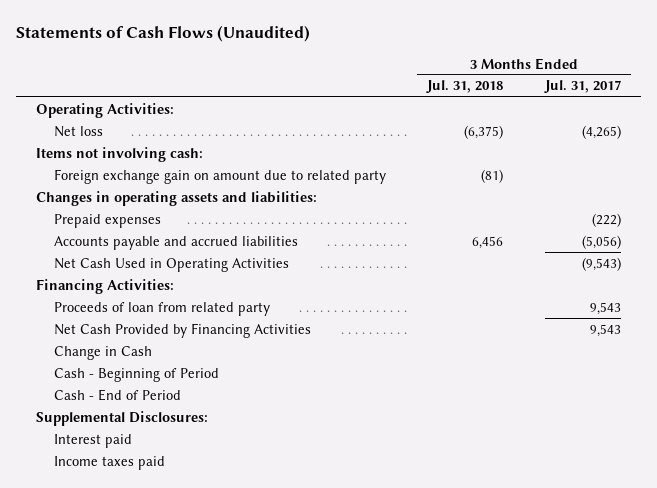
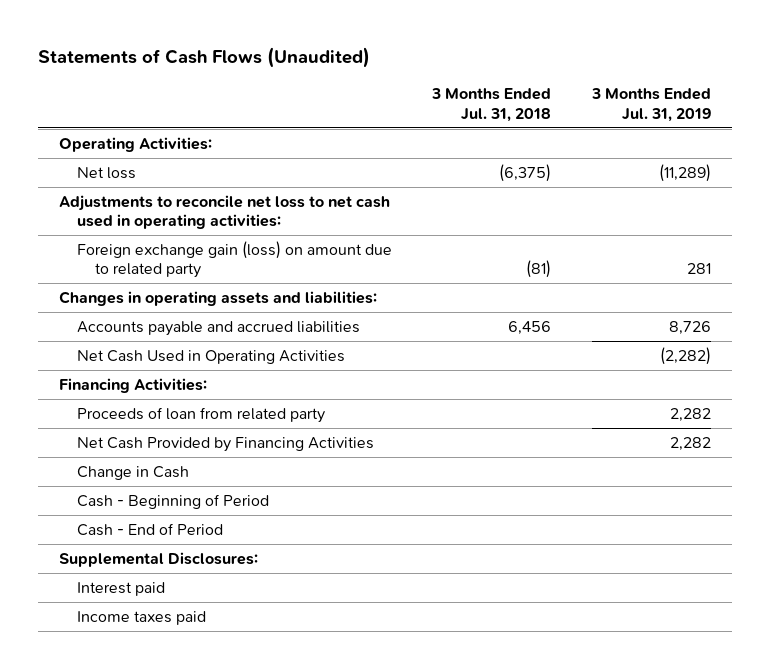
- | 3 Months Ended Jul. 31, 2018 | 3 Months Ended Jul. 31, 2017
+ | 3 Months Ended Jul. 31, 2018 | 3 Months Ended Jul. 31, 2019
- Items not involving cash:
- Foreign exchange gain on amount due to related party | (81) |
+ Adjustments to reconcile net loss to net cash used in operating activities:
+ Foreign exchange gain (loss) on amount due to related party | (81) | 281
- Prepaid expenses | | (222)

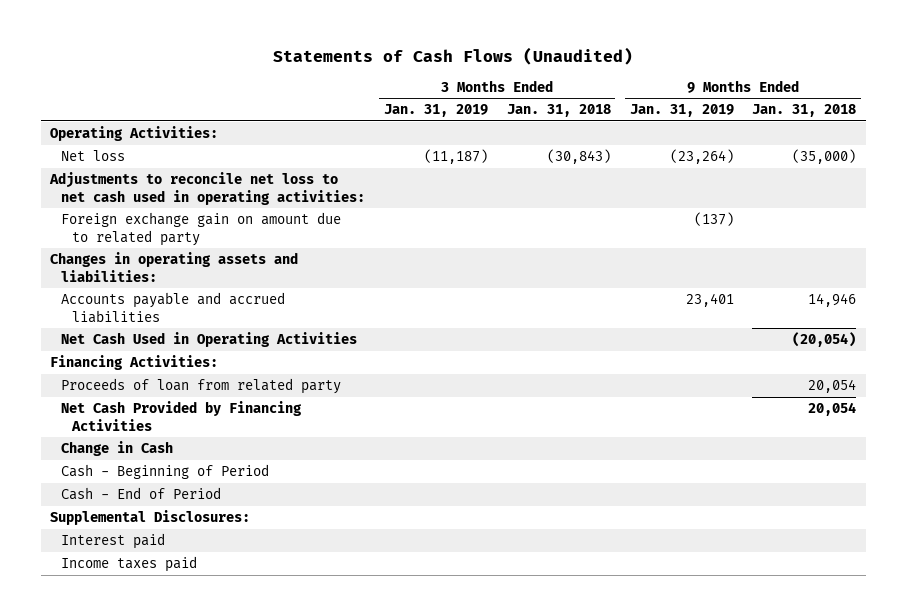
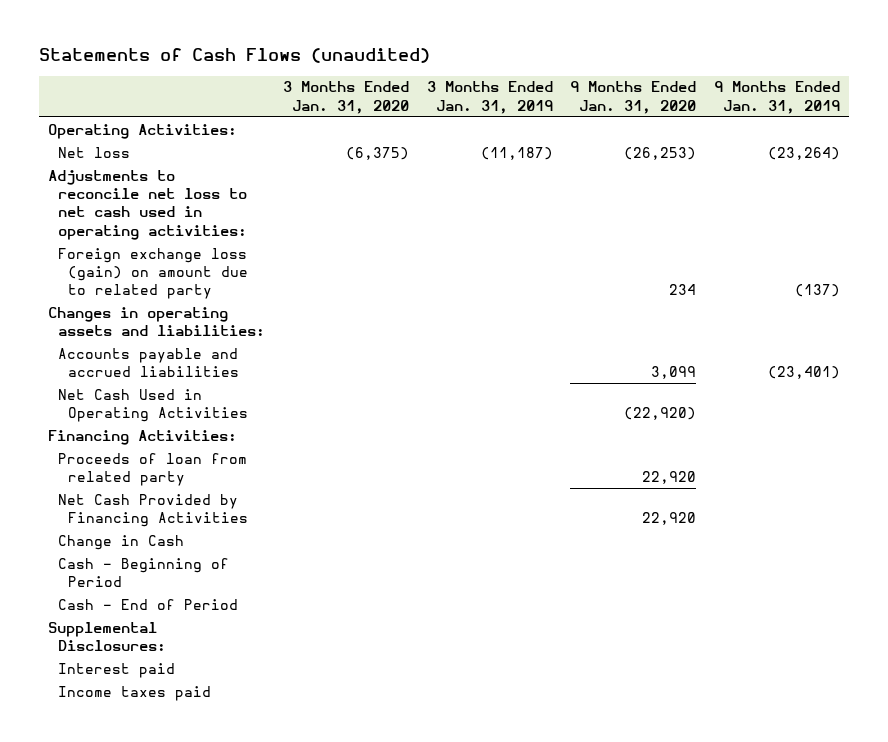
- Statements of Cash Flows (Unaudited)
+ Statements of Cash Flows (unaudited)
- | 3 Months Ended Jan. 31, 2019 | 3 Months Ended Jan. 31, 2018 | 9 Months Ended Jan. 31, 2019 | 9 Months Ended Jan. 31, 2018
+ | 3 Months Ended Jan. 31, 2020 | 3 Months Ended Jan. 31, 2019 | 9 Months Ended Jan. 31, 2020 | 9 Months Ended Jan. 31, 2019
- Foreign exchange gain on amount due to related party | | | (137) |
+ Foreign exchange loss (gain) on amount due to related party | | | 234 | (137)
- Accounts payable and accrued liabilities | | | 23,401 | 14,946
+ Accounts payable and accrued liabilities | | | 3,099 | (23,401)

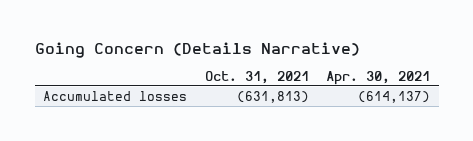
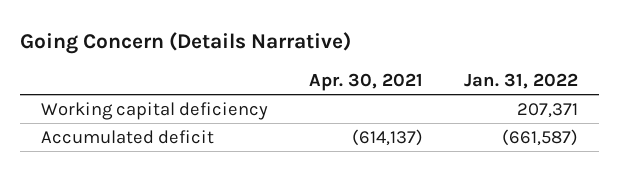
- | Oct. 31, 2021 | Apr. 30, 2021
+ | Apr. 30, 2021 | Jan. 31, 2022
- Accumulated losses | (631,813) | (614,137)
+ Working capital deficiency | | 207,371
+ Accumulated deficit | (614,137) | (661,587)

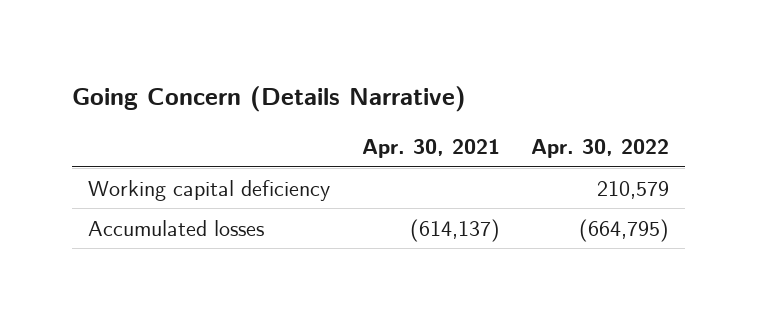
- | Apr. 30, 2021 | Jan. 31, 2022
+ | Apr. 30, 2021 | Apr. 30, 2022
- Accumulated deficit | (614,137) | (661,587)
+ Accumulated losses | (614,137) | (664,795)

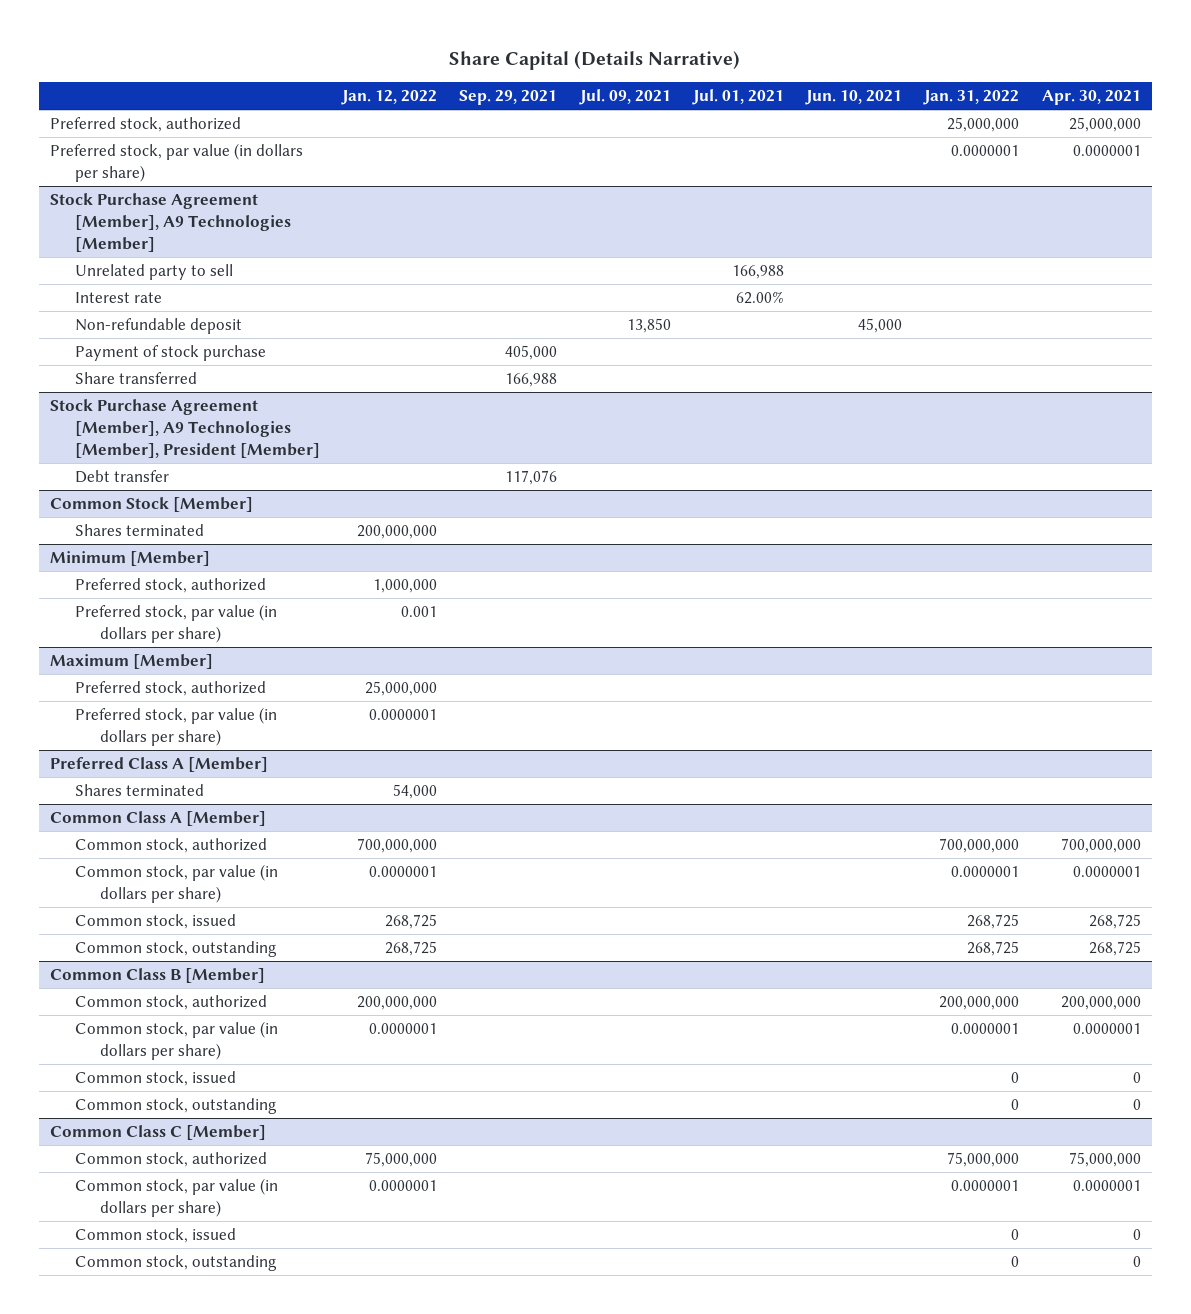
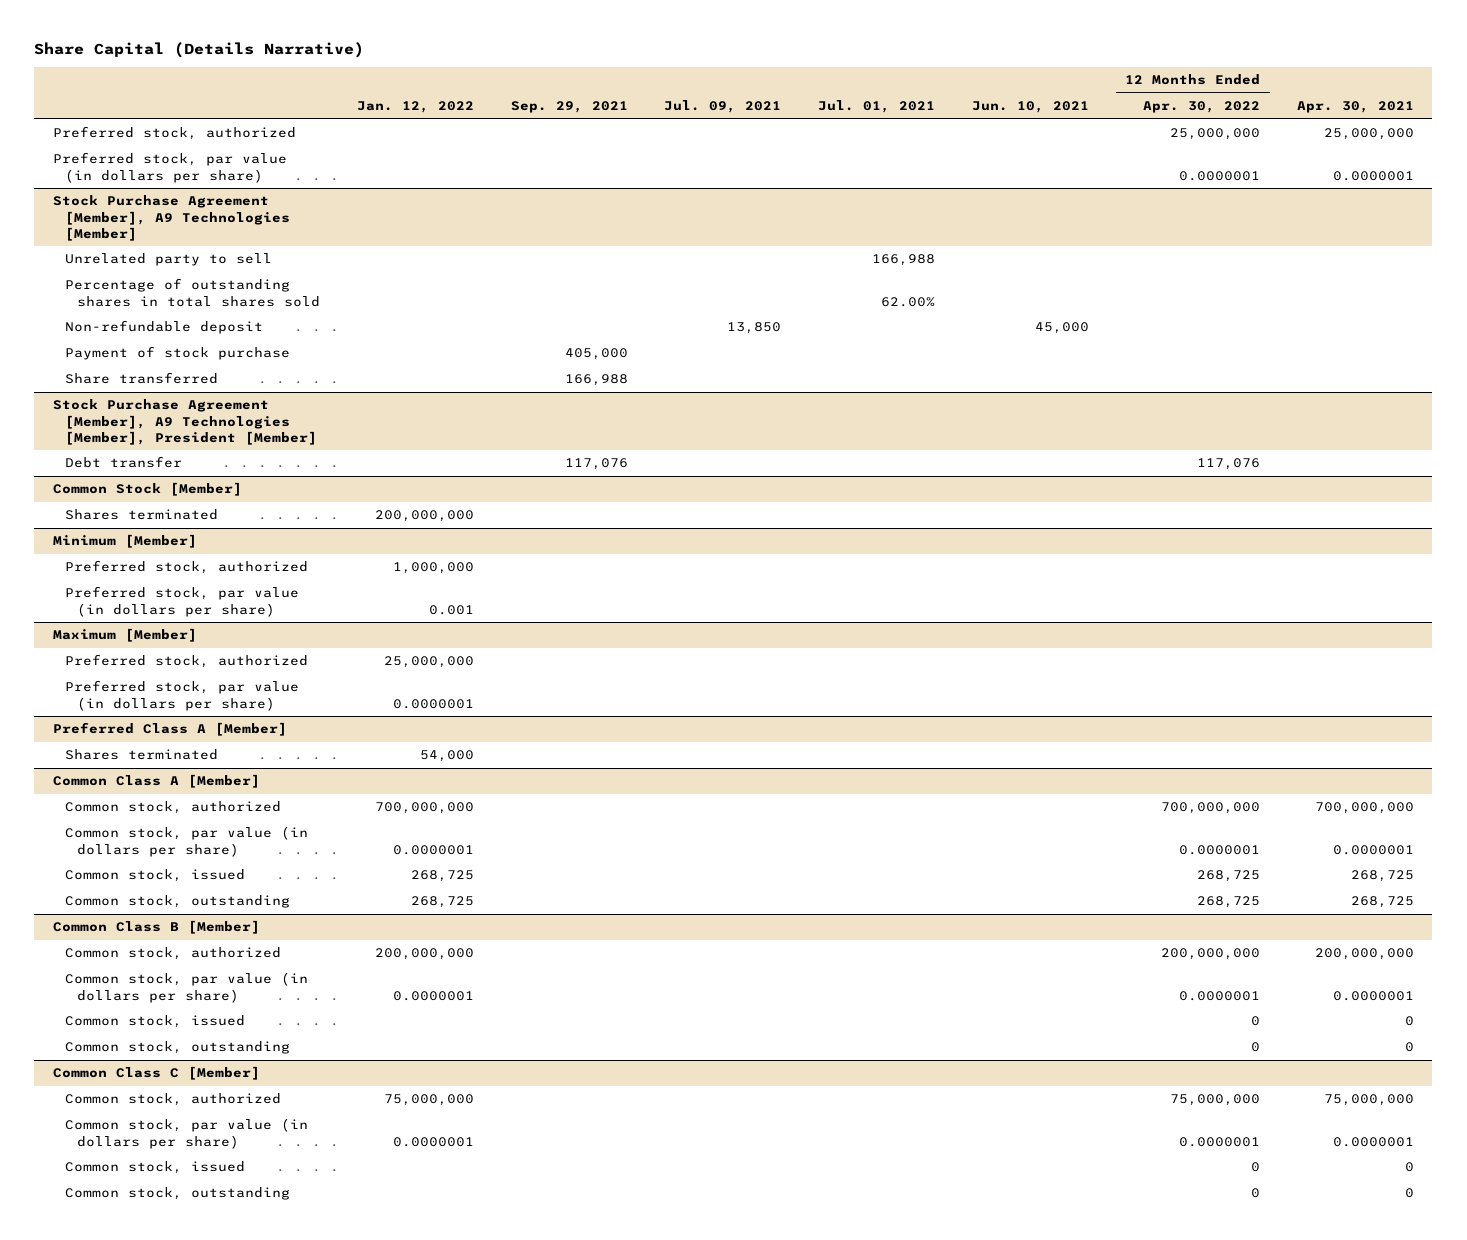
- | Jan. 12, 2022 | Sep. 29, 2021 | Jul. 09, 2021 | Jul. 01, 2021 | Jun. 10, 2021 | Jan. 31, 2022 | Apr. 30, 2021
+ | Jan. 12, 2022 | Sep. 29, 2021 | Jul. 09, 2021 | Jul. 01, 2021 | Jun. 10, 2021 | 12 Months Ended Apr. 30, 2022 | Apr. 30, 2021
@ Stock Purchase Agreement [Member], A9 Technologies [Member]
- Interest rate | | | | 62.00% | | |
+ Percentage of outstanding shares in total shares sold | | | | 62.00% | | |

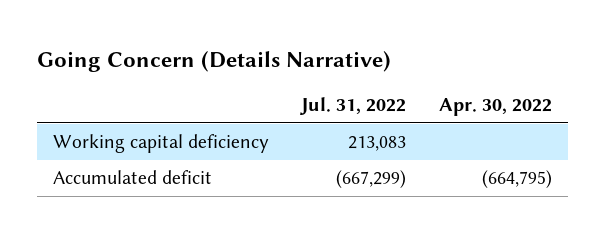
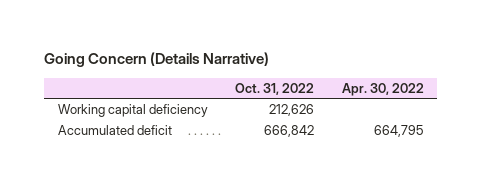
- | Jul. 31, 2022 | Apr. 30, 2022
+ | Oct. 31, 2022 | Apr. 30, 2022
- Accumulated deficit | (667,299) | (664,795)
+ Accumulated deficit | 666,842 | 664,795

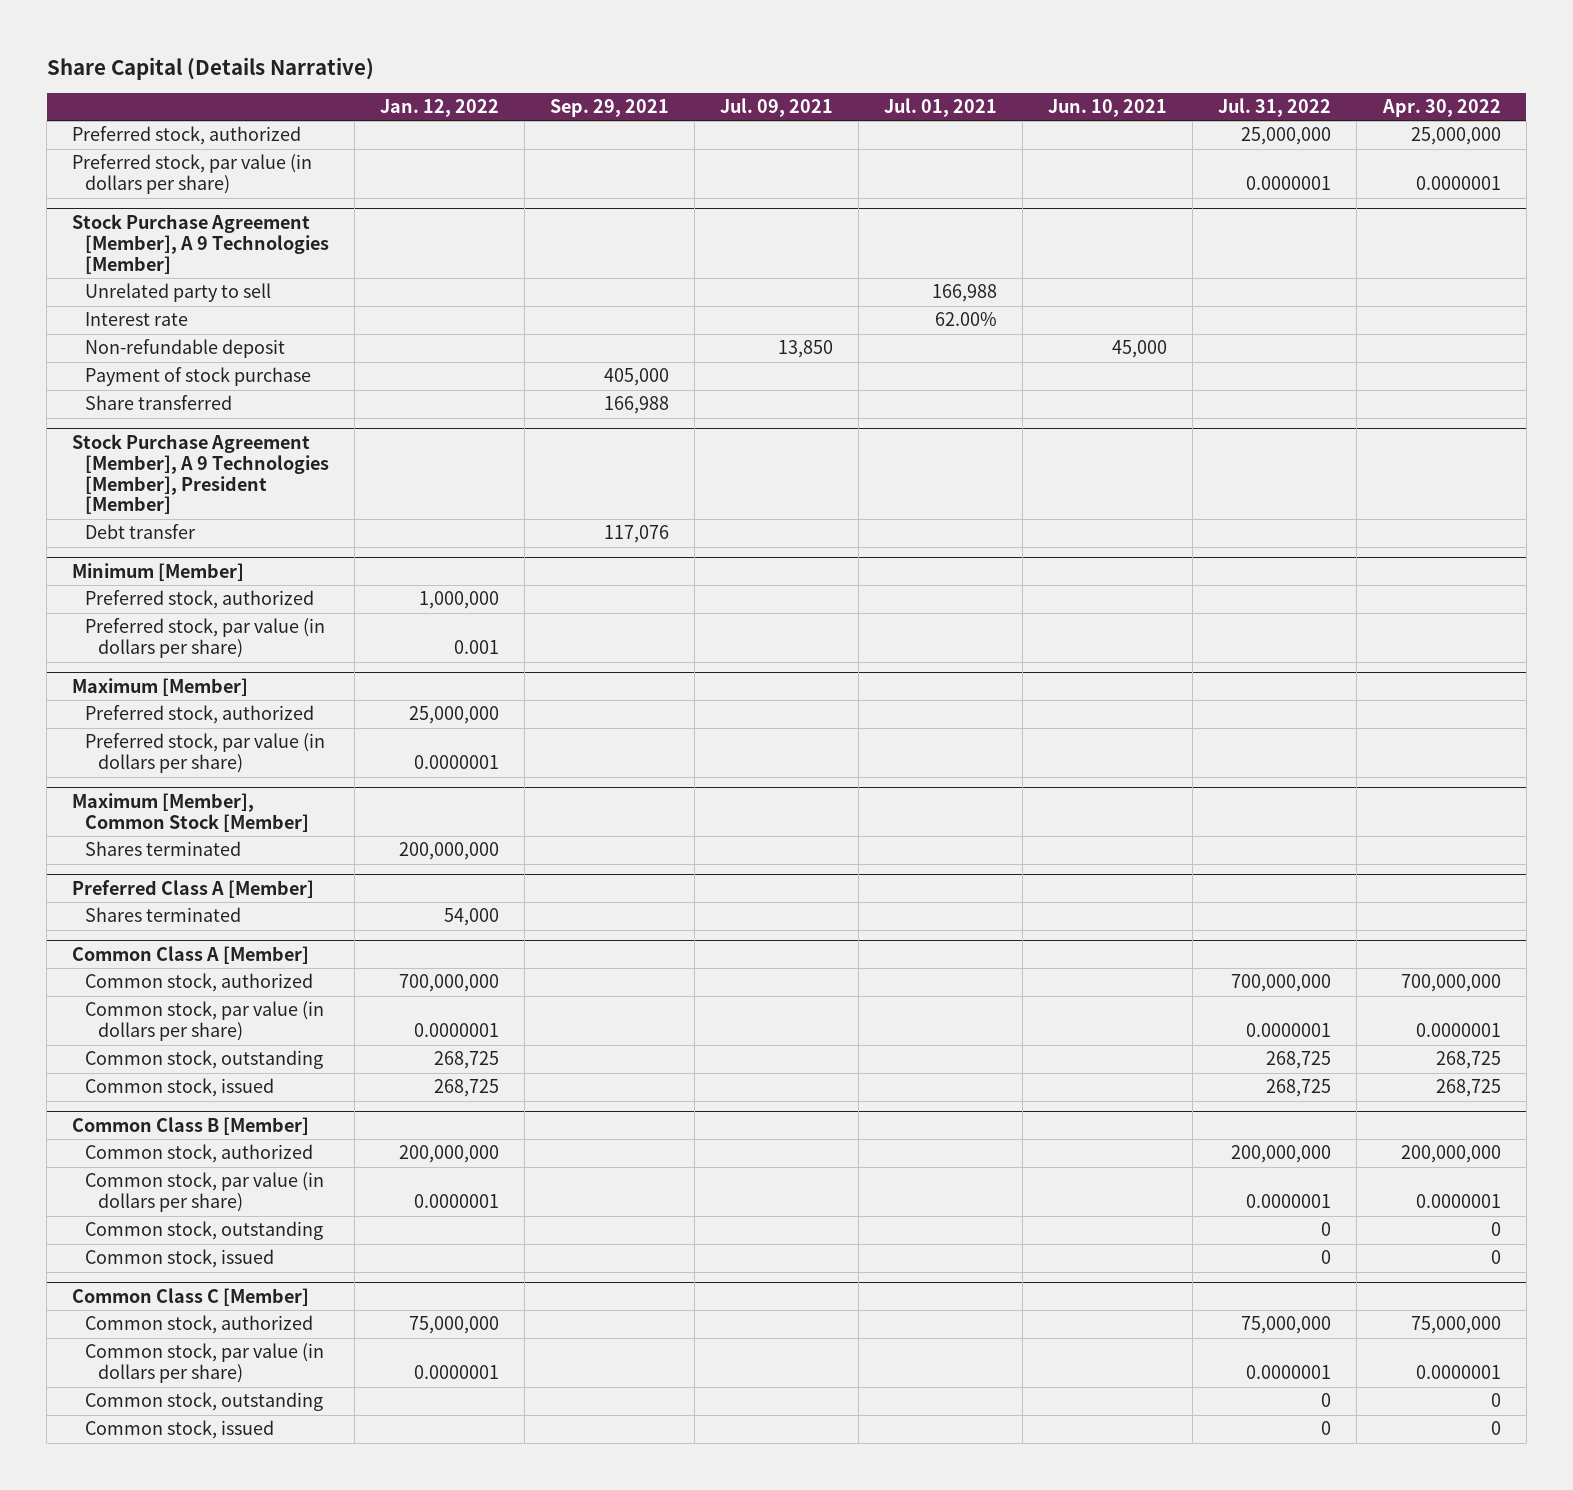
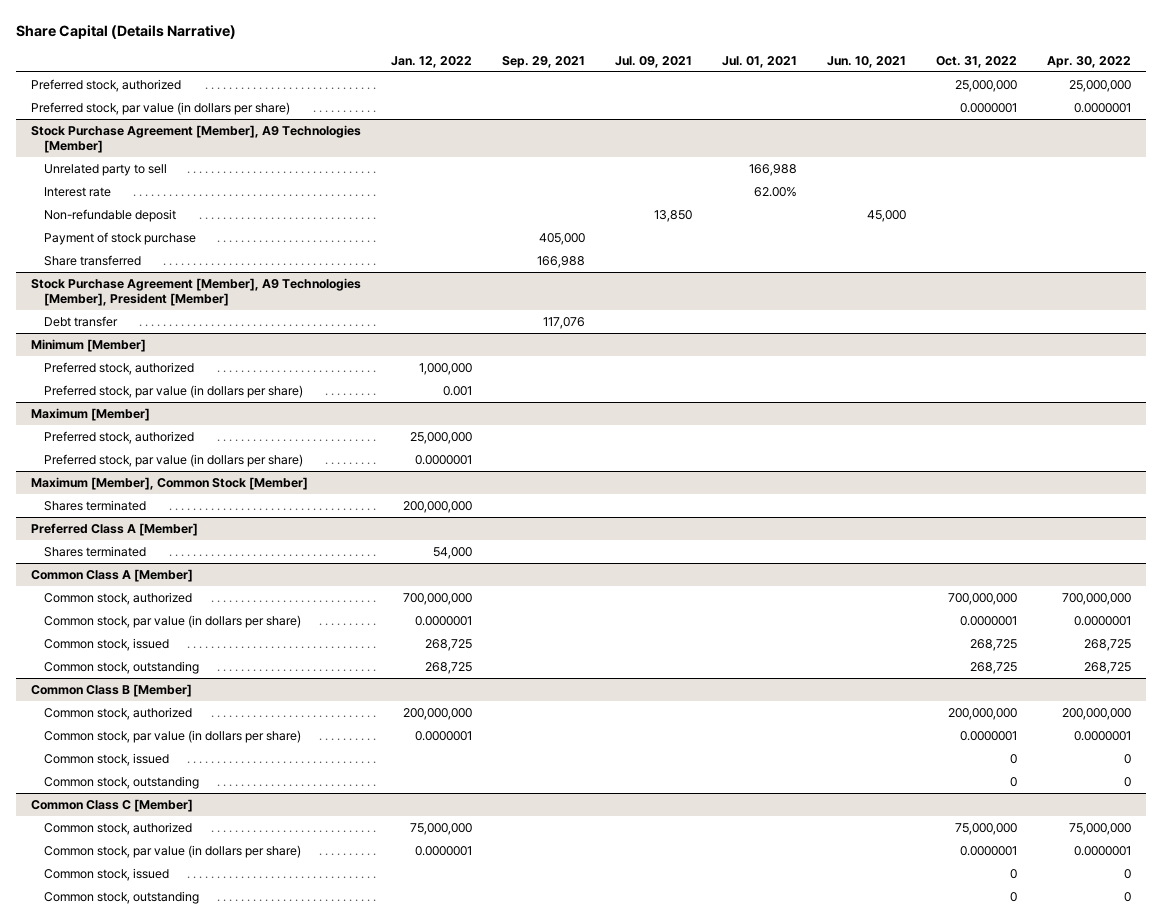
- | Jan. 12, 2022 | Sep. 29, 2021 | Jul. 09, 2021 | Jul. 01, 2021 | Jun. 10, 2021 | Jul. 31, 2022 | Apr. 30, 2022
+ | Jan. 12, 2022 | Sep. 29, 2021 | Jul. 09, 2021 | Jul. 01, 2021 | Jun. 10, 2021 | Oct. 31, 2022 | Apr. 30, 2022
- Stock Purchase Agreement [Member], A 9 Technologies [Member]
+ Stock Purchase Agreement [Member], A9 Technologies [Member]
- Stock Purchase Agreement [Member], A 9 Technologies [Member], President [Member]
+ Stock Purchase Agreement [Member], A9 Technologies [Member], President [Member]
@ Common Class A [Member]
moved down: Common stock, outstanding | 268,725 | | | | | 268,725 | 268,725
@ Common Class B [Member]
moved down: Common stock, outstanding | | | | | | 0 | 0
@ Common Class C [Member]
moved down: Common stock, outstanding | | | | | | 0 | 0

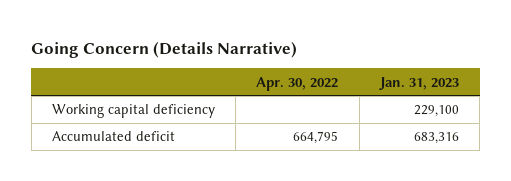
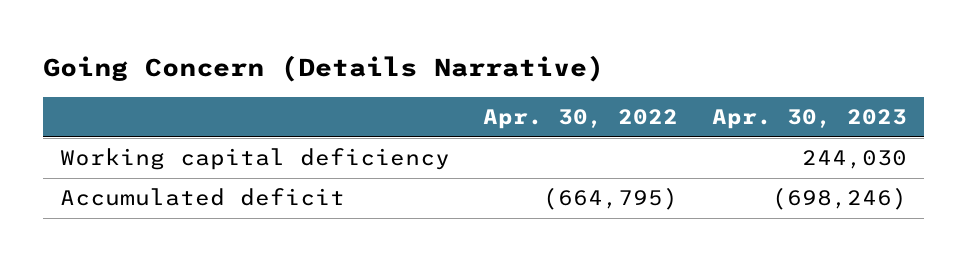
- | Apr. 30, 2022 | Jan. 31, 2023
+ | Apr. 30, 2022 | Apr. 30, 2023
- Accumulated deficit | 664,795 | 683,316
+ Accumulated deficit | (664,795) | (698,246)

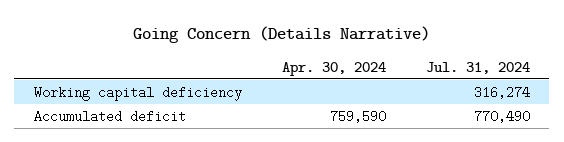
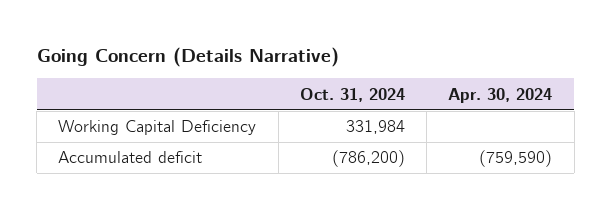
- | Apr. 30, 2024 | Jul. 31, 2024
+ | Oct. 31, 2024 | Apr. 30, 2024
- Working capital deficiency | | 316,274
- Accumulated deficit | 759,590 | 770,490
+ Working Capital Deficiency | 331,984 |
+ Accumulated deficit | (786,200) | (759,590)

